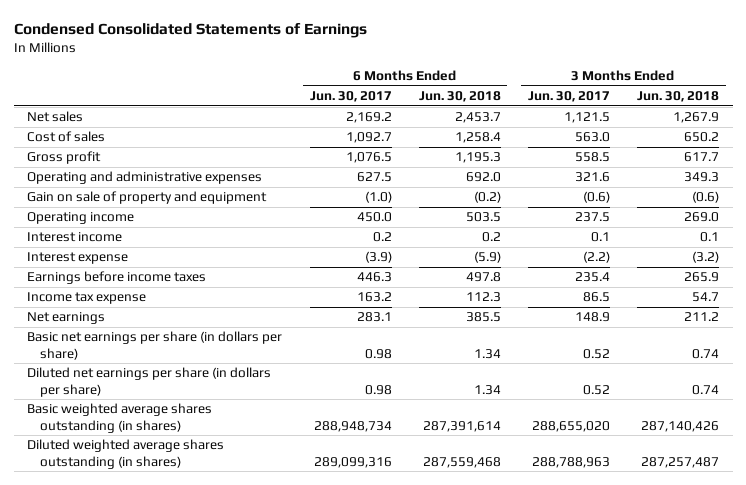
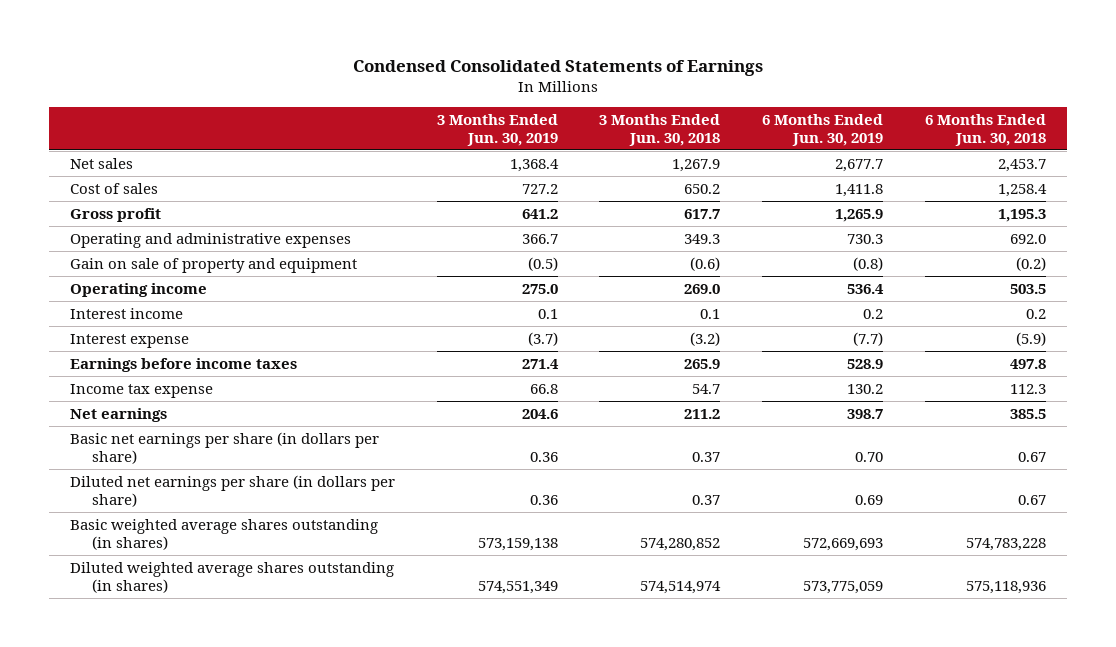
- | 6 Months Ended Jun. 30, 2017 | 6 Months Ended Jun. 30, 2018 | 3 Months Ended Jun. 30, 2017 | 3 Months Ended Jun. 30, 2018
+ | 3 Months Ended Jun. 30, 2019 | 3 Months Ended Jun. 30, 2018 | 6 Months Ended Jun. 30, 2019 | 6 Months Ended Jun. 30, 2018
- Basic net earnings per share (in dollars per share) | 0.98 | 1.34 | 0.52 | 0.74
- Diluted net earnings per share (in dollars per share) | 0.98 | 1.34 | 0.52 | 0.74
- Basic weighted average shares outstanding (in shares) | 288,948,734 | 287,391,614 | 288,655,020 | 287,140,426
- Diluted weighted average shares outstanding (in shares) | 289,099,316 | 287,559,468 | 288,788,963 | 287,257,487
+ Basic net earnings per share (in dollars per share) | 0.36 | 0.37 | 0.70 | 0.67
+ Diluted net earnings per share (in dollars per share) | 0.36 | 0.37 | 0.69 | 0.67
+ Basic weighted average shares outstanding (in shares) | 573,159,138 | 574,280,852 | 572,669,693 | 574,783,228
+ Diluted weighted average shares outstanding (in shares) | 574,551,349 | 574,514,974 | 573,775,059 | 575,118,936

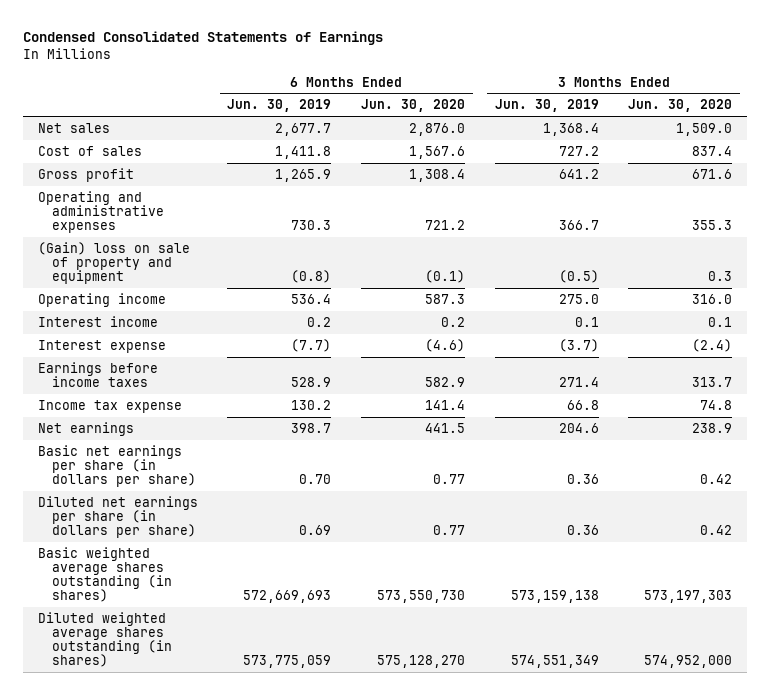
- | 3 Months Ended Jun. 30, 2019 | 3 Months Ended Jun. 30, 2018 | 6 Months Ended Jun. 30, 2019 | 6 Months Ended Jun. 30, 2018
+ | 6 Months Ended Jun. 30, 2019 | 6 Months Ended Jun. 30, 2020 | 3 Months Ended Jun. 30, 2019 | 3 Months Ended Jun. 30, 2020
- Gain on sale of property and equipment | (0.5) | (0.6) | (0.8) | (0.2)
+ (Gain) loss on sale of property and equipment | (0.8) | (0.1) | (0.5) | 0.3

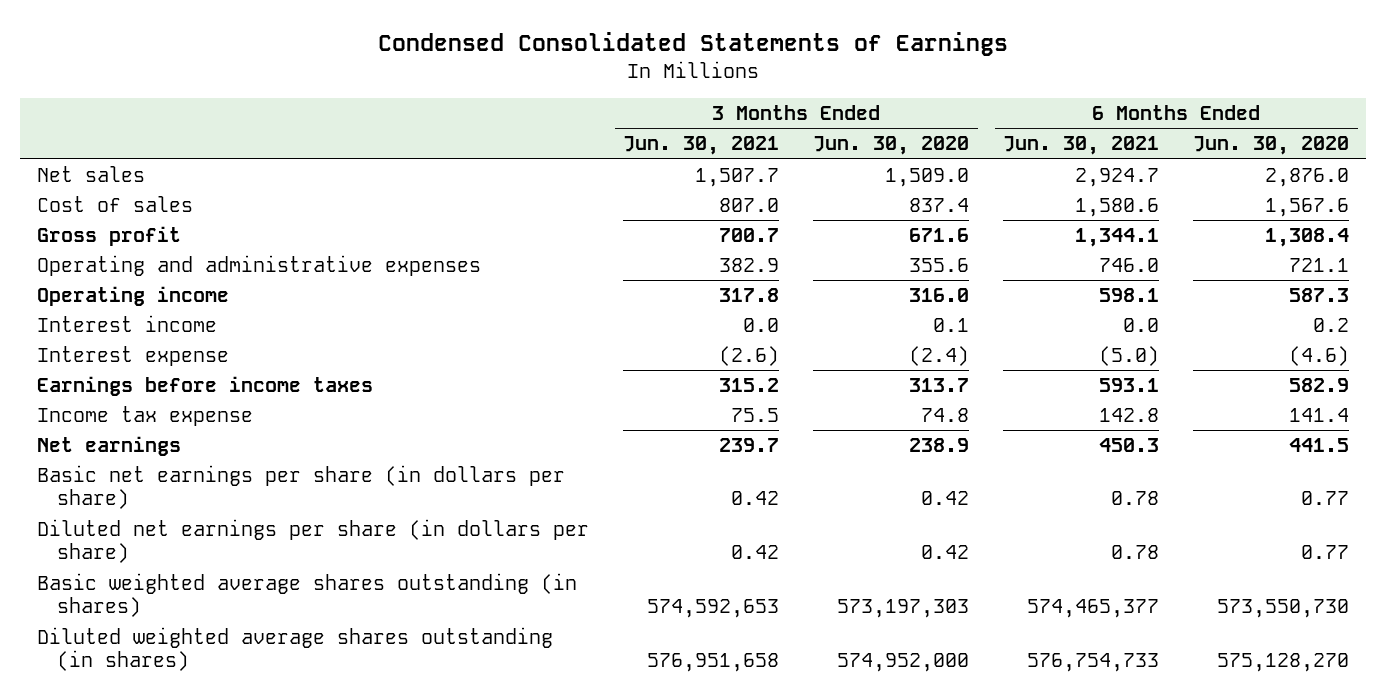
- | 6 Months Ended Jun. 30, 2019 | 6 Months Ended Jun. 30, 2020 | 3 Months Ended Jun. 30, 2019 | 3 Months Ended Jun. 30, 2020
+ | 3 Months Ended Jun. 30, 2021 | 3 Months Ended Jun. 30, 2020 | 6 Months Ended Jun. 30, 2021 | 6 Months Ended Jun. 30, 2020
- Operating and administrative expenses | 730.3 | 721.2 | 366.7 | 355.3
- (Gain) loss on sale of property and equipment | (0.8) | (0.1) | (0.5) | 0.3
+ Operating and administrative expenses | 382.9 | 355.6 | 746.0 | 721.1

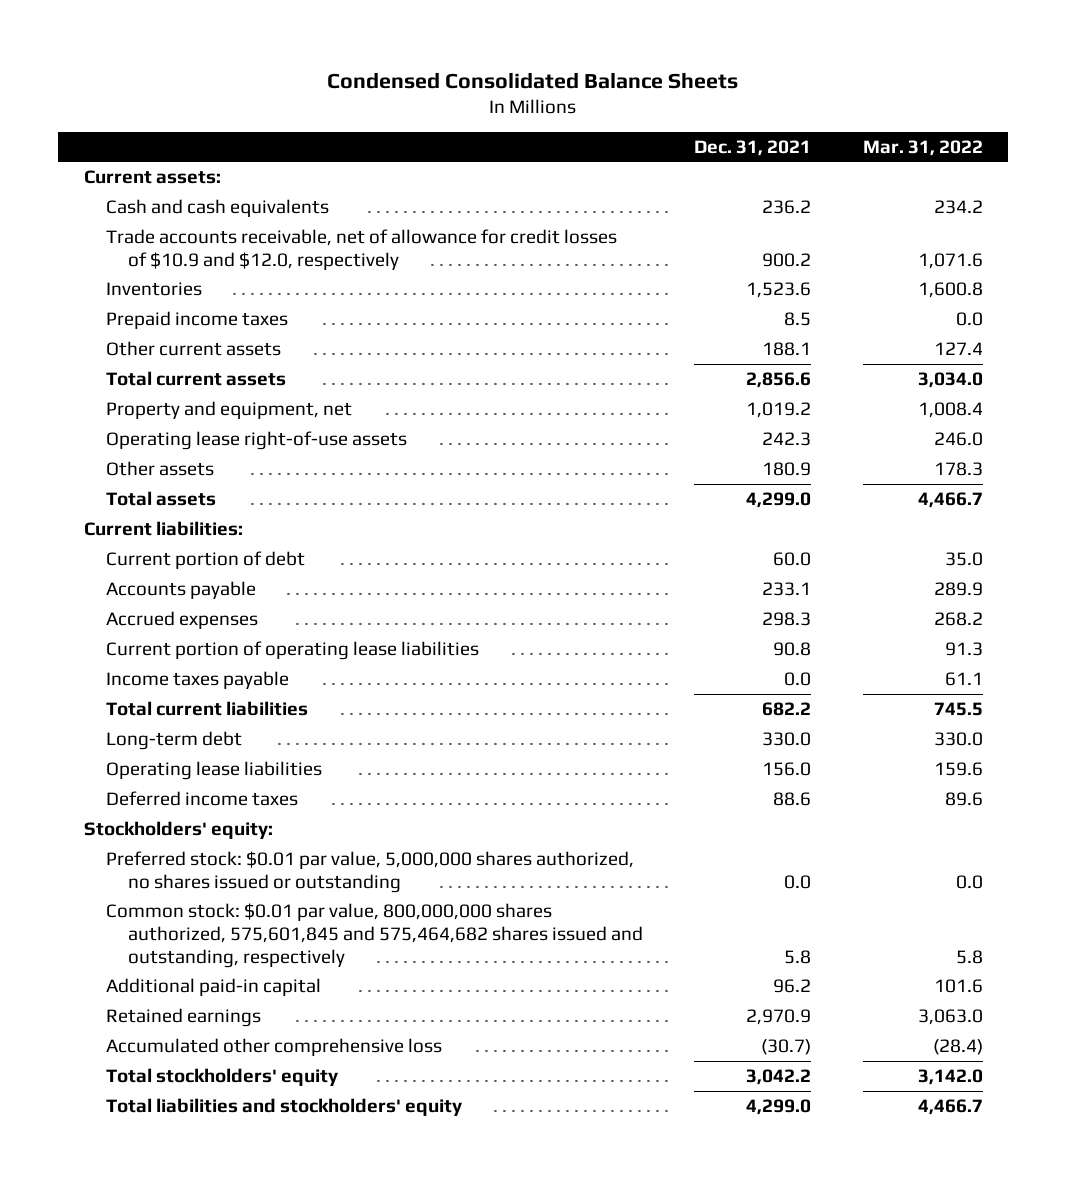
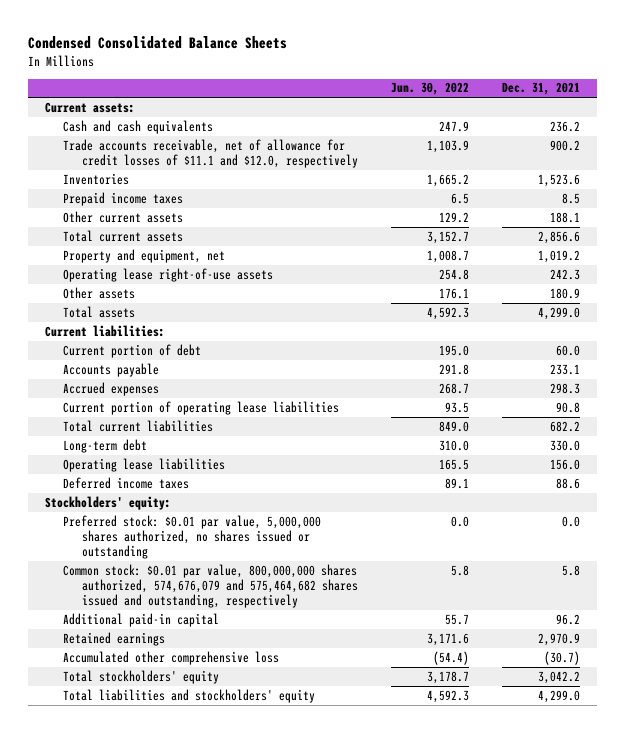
- | Dec. 31, 2021 | Mar. 31, 2022
+ | Jun. 30, 2022 | Dec. 31, 2021
- Trade accounts receivable, net of allowance for credit losses of $10.9 and $12.0, respectively | 900.2 | 1,071.6
+ Trade accounts receivable, net of allowance for credit losses of $11.1 and $12.0, respectively | 1,103.9 | 900.2
- Income taxes payable | 0.0 | 61.1
- Common stock: $0.01 par value, 800,000,000 shares authorized, 575,601,845 and 575,464,682 shares issued and outstanding, respectively | 5.8 | 5.8
+ Common stock: $0.01 par value, 800,000,000 shares authorized, 574,676,079 and 575,464,682 shares issued and outstanding, respectively | 5.8 | 5.8

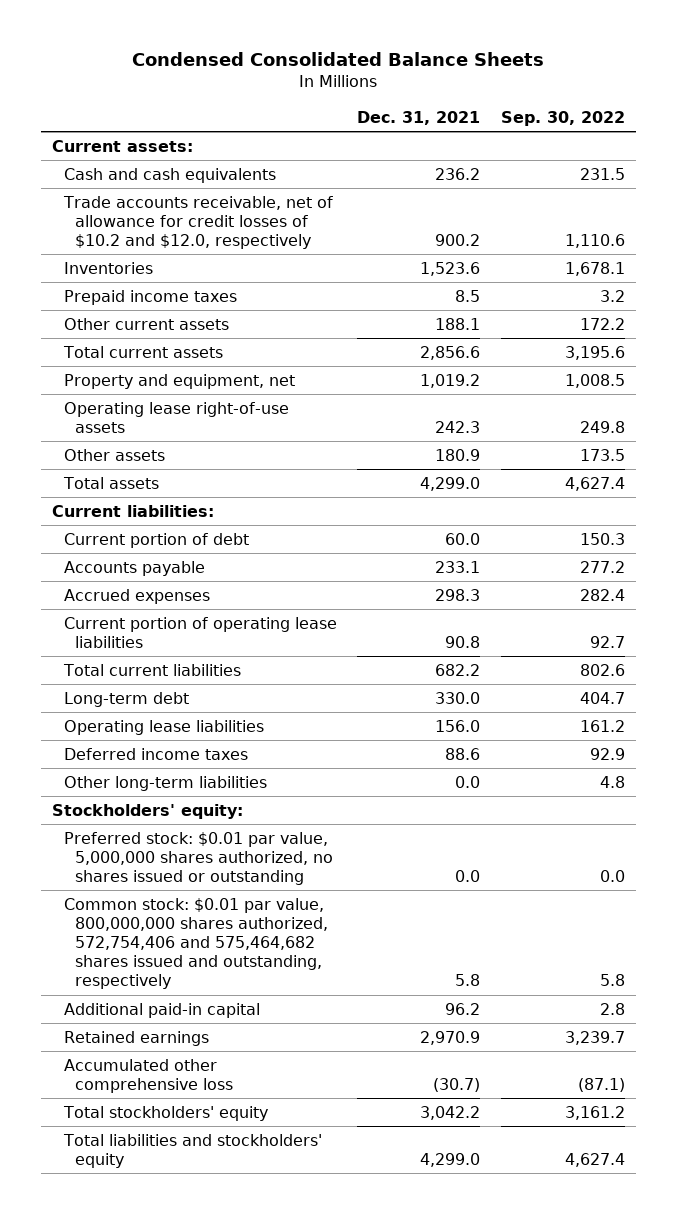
- | Jun. 30, 2022 | Dec. 31, 2021
+ | Dec. 31, 2021 | Sep. 30, 2022
- Trade accounts receivable, net of allowance for credit losses of $11.1 and $12.0, respectively | 1,103.9 | 900.2
+ Trade accounts receivable, net of allowance for credit losses of $10.2 and $12.0, respectively | 900.2 | 1,110.6
+ Other long-term liabilities | 0.0 | 4.8
- Common stock: $0.01 par value, 800,000,000 shares authorized, 574,676,079 and 575,464,682 shares issued and outstanding, respectively | 5.8 | 5.8
+ Common stock: $0.01 par value, 800,000,000 shares authorized, 572,754,406 and 575,464,682 shares issued and outstanding, respectively | 5.8 | 5.8

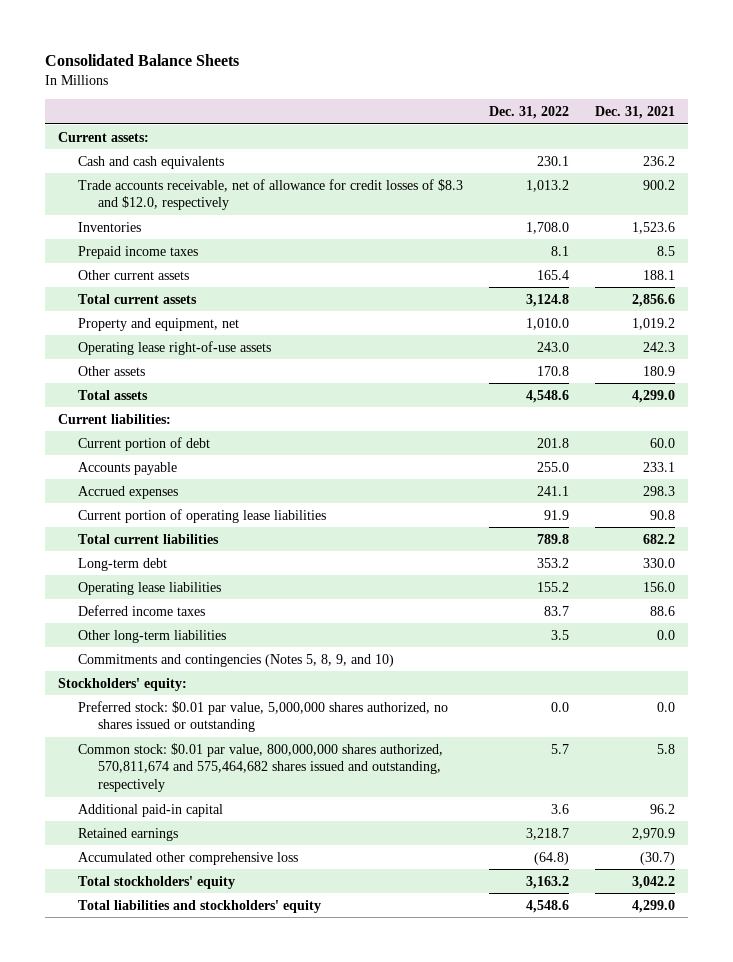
- Condensed Consolidated Balance Sheets
+ Consolidated Balance Sheets
- | Dec. 31, 2021 | Sep. 30, 2022
+ | Dec. 31, 2022 | Dec. 31, 2021
- Trade accounts receivable, net of allowance for credit losses of $10.2 and $12.0, respectively | 900.2 | 1,110.6
+ Trade accounts receivable, net of allowance for credit losses of $8.3 and $12.0, respectively | 1,013.2 | 900.2
+ Commitments and contingencies (Notes 5, 8, 9, and 10)
- Common stock: $0.01 par value, 800,000,000 shares authorized, 572,754,406 and 575,464,682 shares issued and outstanding, respectively | 5.8 | 5.8
+ Common stock: $0.01 par value, 800,000,000 shares authorized, 570,811,674 and 575,464,682 shares issued and outstanding, respectively | 5.7 | 5.8

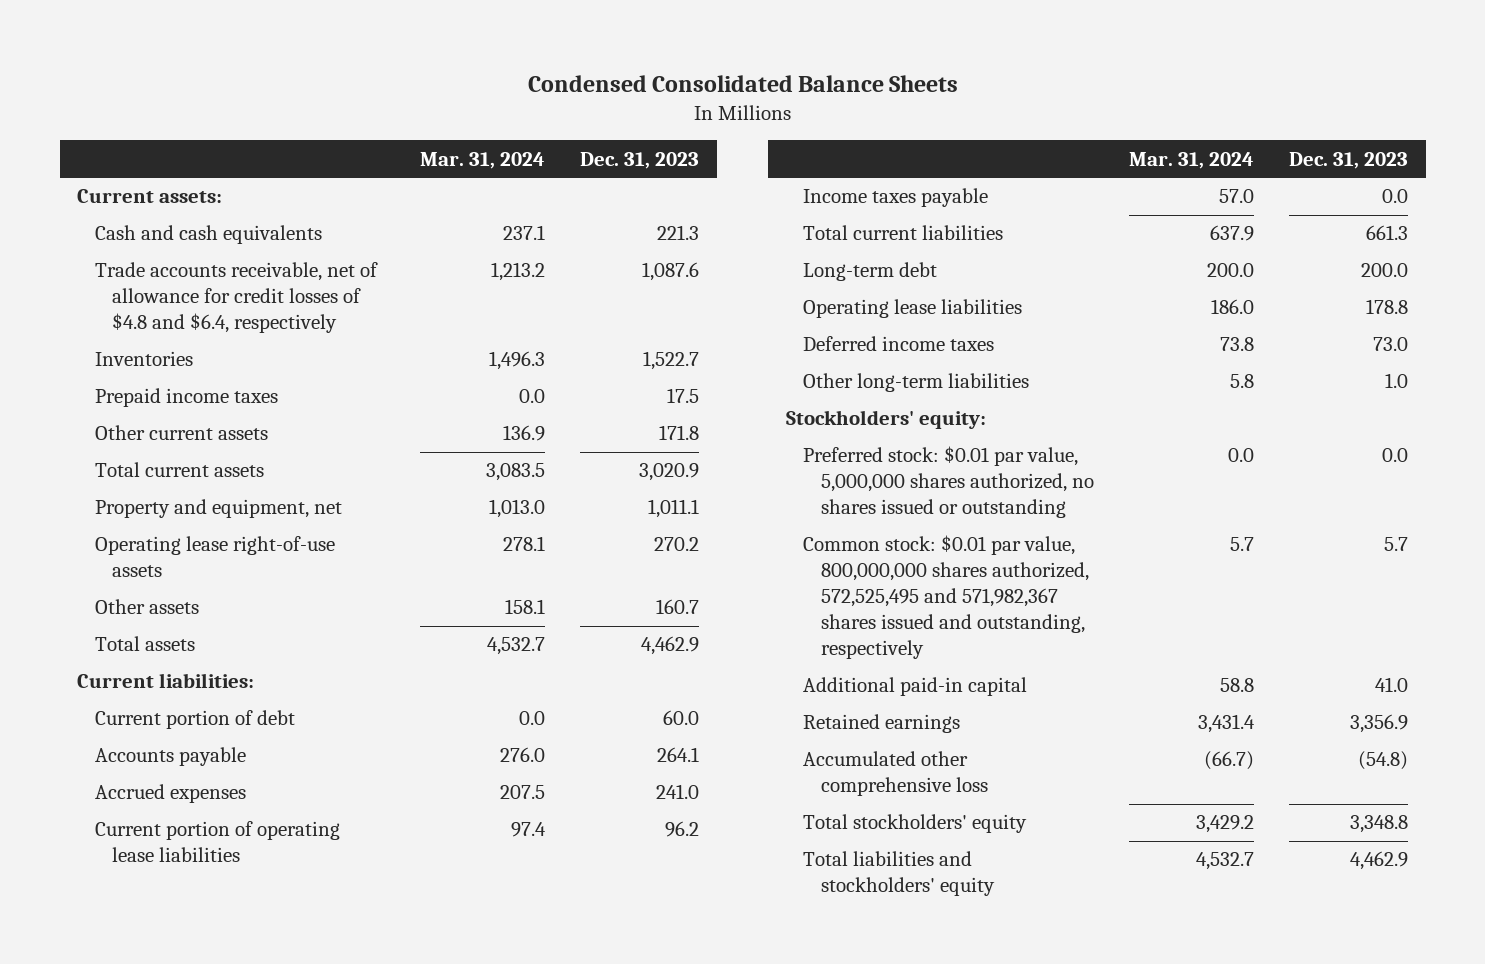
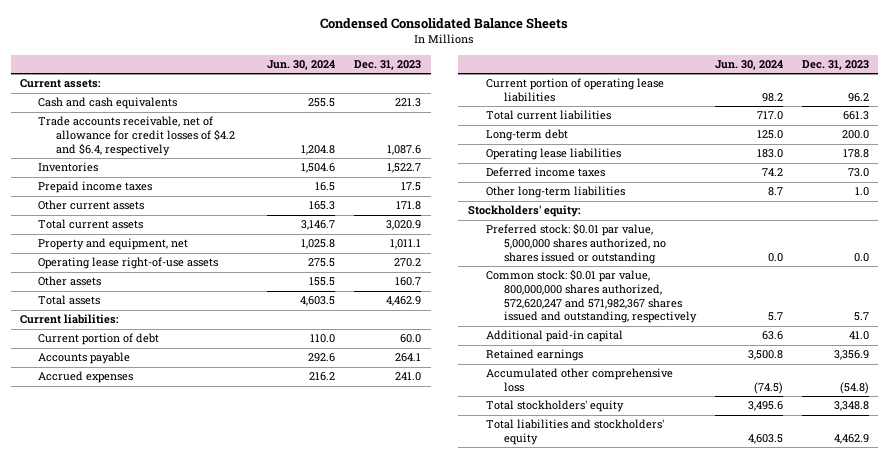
- | Mar. 31, 2024 | Dec. 31, 2023
+ | Jun. 30, 2024 | Dec. 31, 2023
- Trade accounts receivable, net of allowance for credit losses of $4.8 and $6.4, respectively | 1,213.2 | 1,087.6
+ Trade accounts receivable, net of allowance for credit losses of $4.2 and $6.4, respectively | 1,204.8 | 1,087.6
- Income taxes payable | 57.0 | 0.0
- Common stock: $0.01 par value, 800,000,000 shares authorized, 572,525,495 and 571,982,367 shares issued and outstanding, respectively | 5.7 | 5.7
+ Common stock: $0.01 par value, 800,000,000 shares authorized, 572,620,247 and 571,982,367 shares issued and outstanding, respectively | 5.7 | 5.7

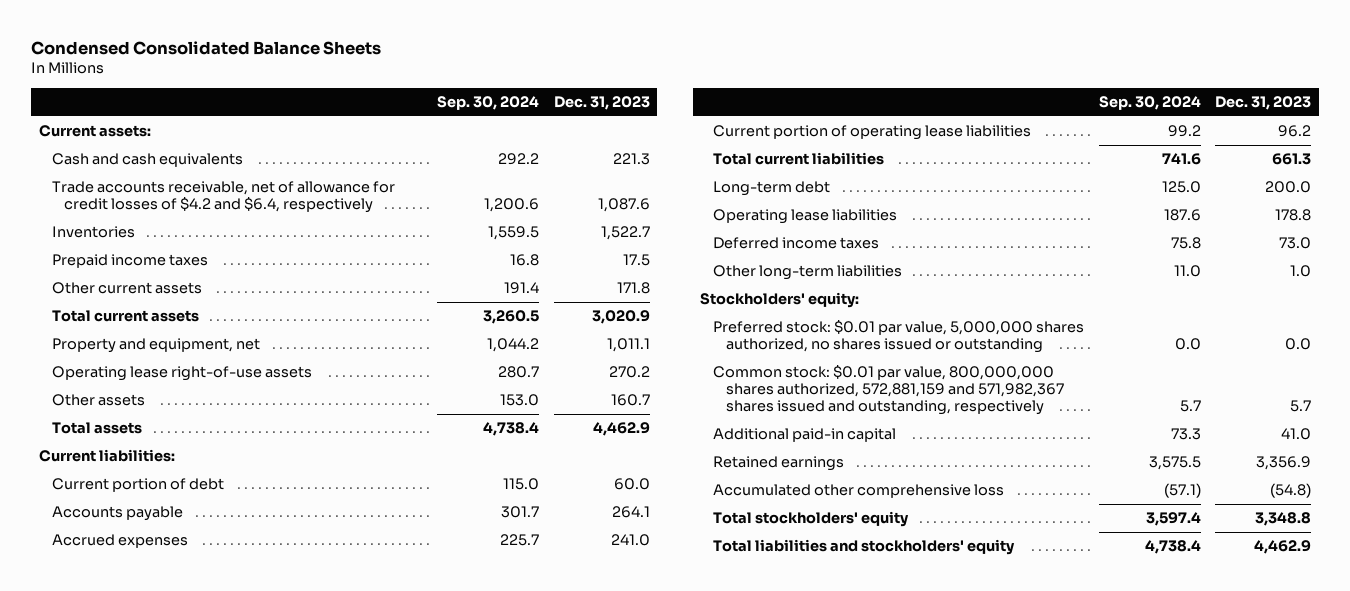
- | Jun. 30, 2024 | Dec. 31, 2023
+ | Sep. 30, 2024 | Dec. 31, 2023
- Common stock: $0.01 par value, 800,000,000 shares authorized, 572,620,247 and 571,982,367 shares issued and outstanding, respectively | 5.7 | 5.7
+ Common stock: $0.01 par value, 800,000,000 shares authorized, 572,881,159 and 571,982,367 shares issued and outstanding, respectively | 5.7 | 5.7

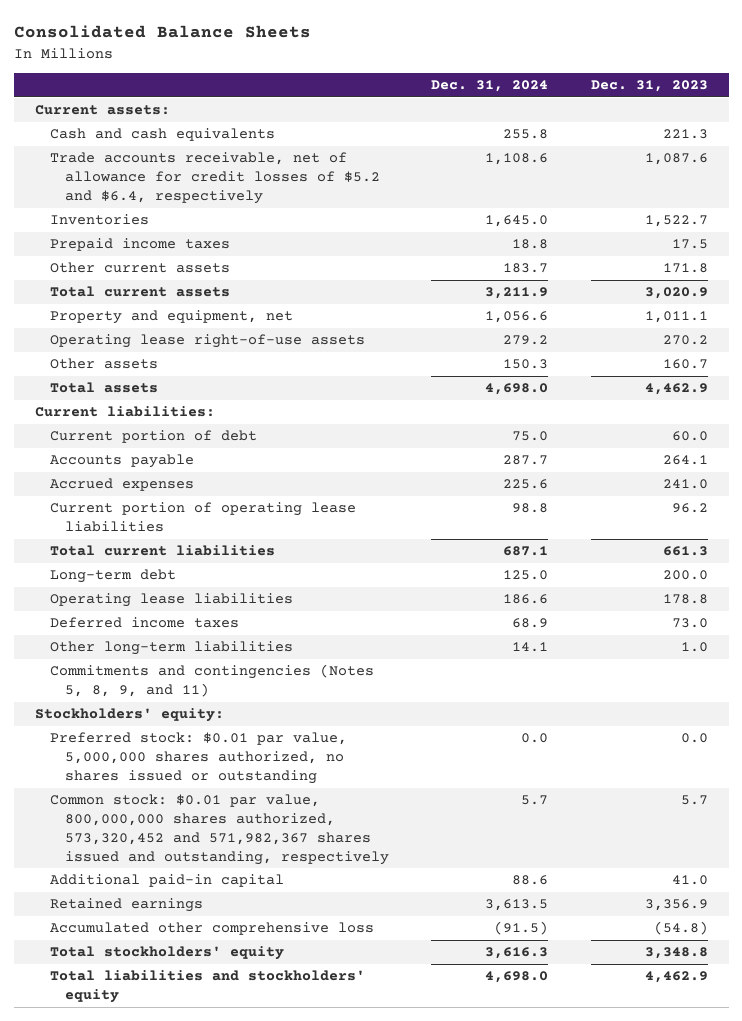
- Condensed Consolidated Balance Sheets
+ Consolidated Balance Sheets
- | Sep. 30, 2024 | Dec. 31, 2023
+ | Dec. 31, 2024 | Dec. 31, 2023
- Trade accounts receivable, net of allowance for credit losses of $4.2 and $6.4, respectively | 1,200.6 | 1,087.6
+ Trade accounts receivable, net of allowance for credit losses of $5.2 and $6.4, respectively | 1,108.6 | 1,087.6
+ Commitments and contingencies (Notes 5, 8, 9, and 11)
- Common stock: $0.01 par value, 800,000,000 shares authorized, 572,881,159 and 571,982,367 shares issued and outstanding, respectively | 5.7 | 5.7
+ Common stock: $0.01 par value, 800,000,000 shares authorized, 573,320,452 and 571,982,367 shares issued and outstanding, respectively | 5.7 | 5.7

